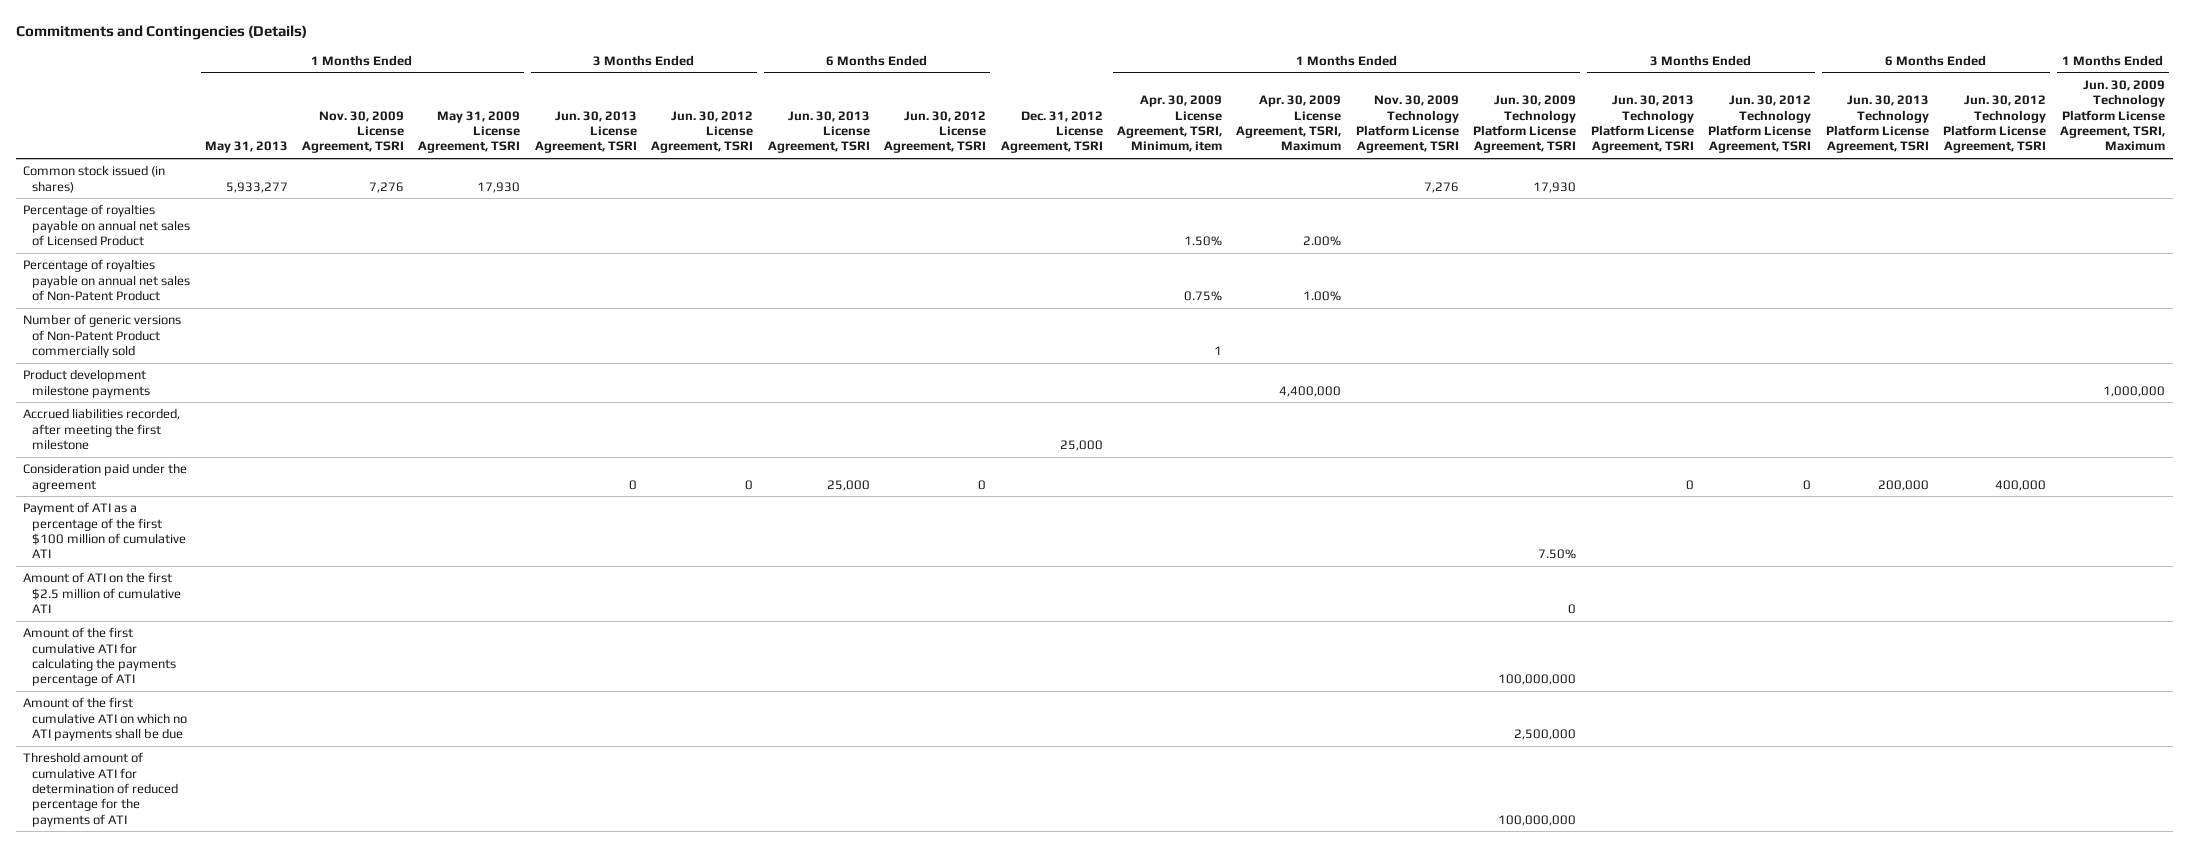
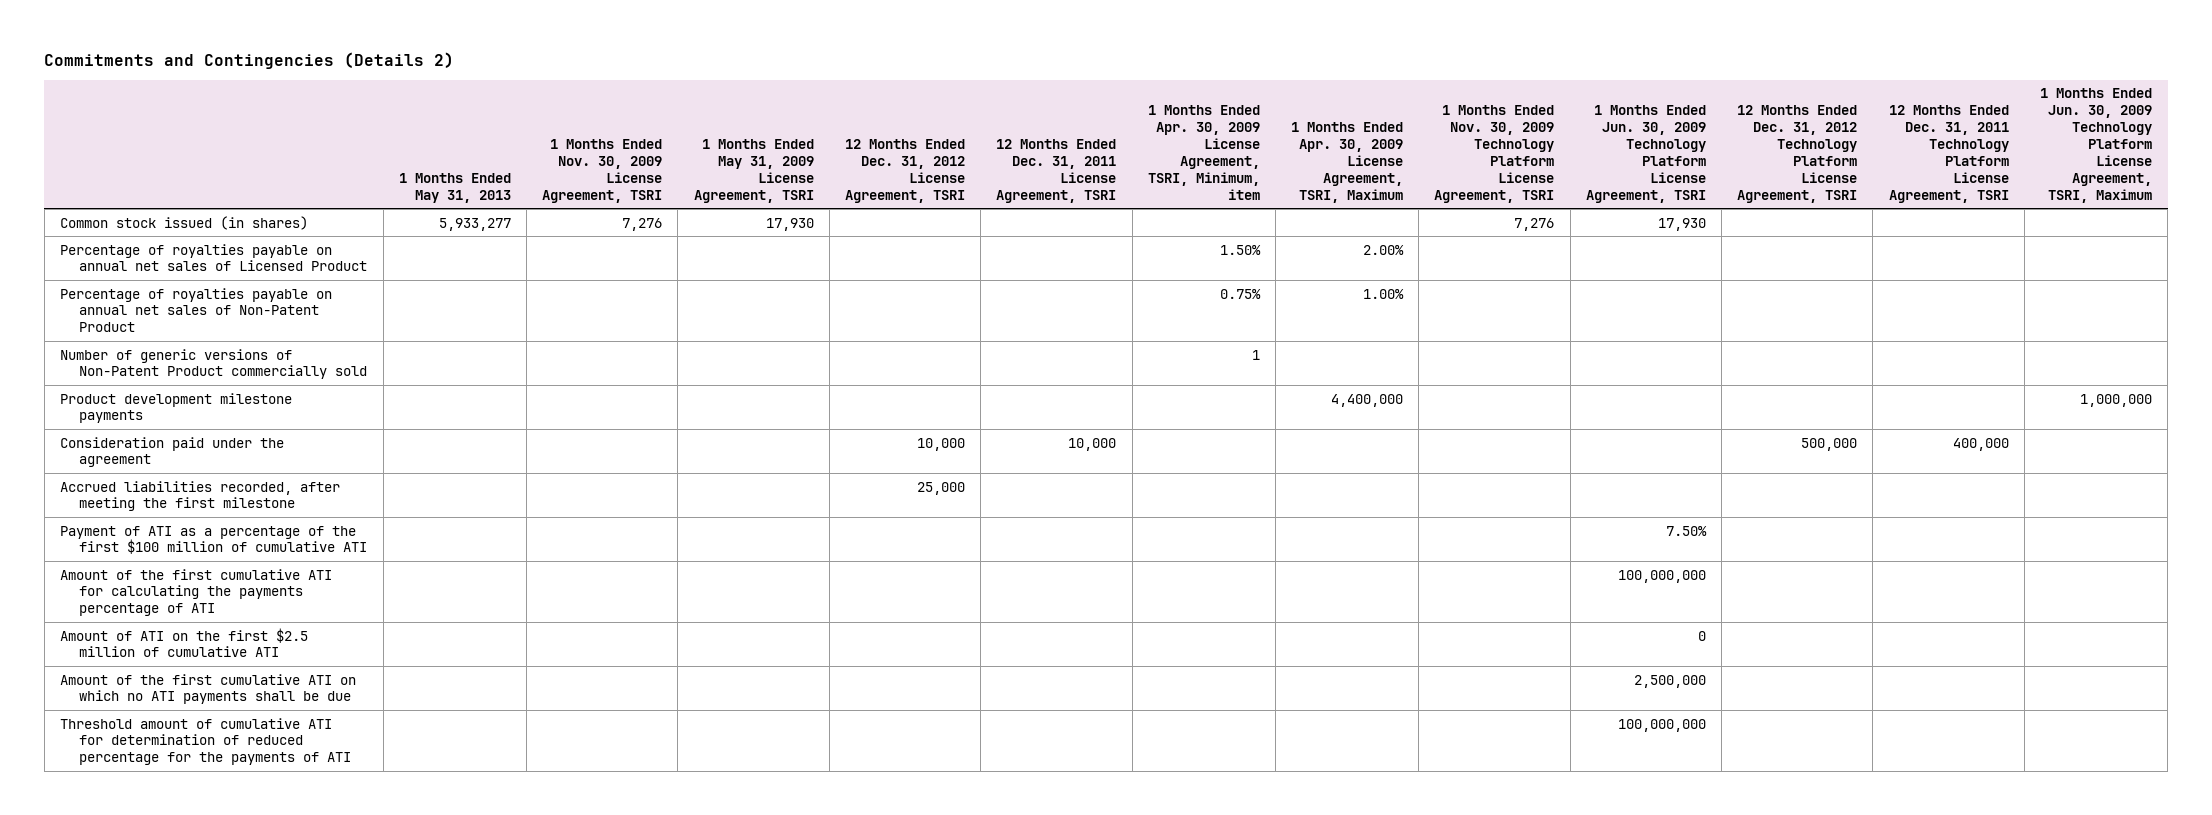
- Commitments and Contingencies (Details)
+ Commitments and Contingencies (Details 2)
- | 1 Months Ended May 31, 2013 | 1 Months Ended Nov. 30, 2009 License Agreement, TSRI | 1 Months Ended May 31, 2009 License Agreement, TSRI | 3 Months Ended Jun. 30, 2013 License Agreement, TSRI | 3 Months Ended Jun. 30, 2012 License Agreement, TSRI | 6 Months Ended Jun. 30, 2013 License Agreement, TSRI | 6 Months Ended Jun. 30, 2012 License Agreement, TSRI | Dec. 31, 2012 License Agreement, TSRI | 1 Months Ended Apr. 30, 2009 License Agreement, TSRI, Minimum, item | 1 Months Ended Apr. 30, 2009 License Agreement, TSRI, Maximum | 1 Months Ended Nov. 30, 2009 Technology Platform License Agreement, TSRI | 1 Months Ended Jun. 30, 2009 Technology Platform License Agreement, TSRI | 3 Months Ended Jun. 30, 2013 Technology Platform License Agreement, TSRI | 3 Months Ended Jun. 30, 2012 Technology Platform License Agreement, TSRI | 6 Months Ended Jun. 30, 2013 Technology Platform License Agreement, TSRI | 6 Months Ended Jun. 30, 2012 Technology Platform License Agreement, TSRI | 1 Months Ended Jun. 30, 2009 Technology Platform License Agreement, TSRI, Maximum
+ | 1 Months Ended May 31, 2013 | 1 Months Ended Nov. 30, 2009 License Agreement, TSRI | 1 Months Ended May 31, 2009 License Agreement, TSRI | 12 Months Ended Dec. 31, 2012 License Agreement, TSRI | 12 Months Ended Dec. 31, 2011 License Agreement, TSRI | 1 Months Ended Apr. 30, 2009 License Agreement, TSRI, Minimum, item | 1 Months Ended Apr. 30, 2009 License Agreement, TSRI, Maximum | 1 Months Ended Nov. 30, 2009 Technology Platform License Agreement, TSRI | 1 Months Ended Jun. 30, 2009 Technology Platform License Agreement, TSRI | 12 Months Ended Dec. 31, 2012 Technology Platform License Agreement, TSRI | 12 Months Ended Dec. 31, 2011 Technology Platform License Agreement, TSRI | 1 Months Ended Jun. 30, 2009 Technology Platform License Agreement, TSRI, Maximum
moved down: Accrued liabilities recorded, after meeting the first milestone | | | | 25,000 | | | | | | | |
moved down: Amount of ATI on the first $2.5 million of cumulative ATI | | | | | | | | | 0 | | |

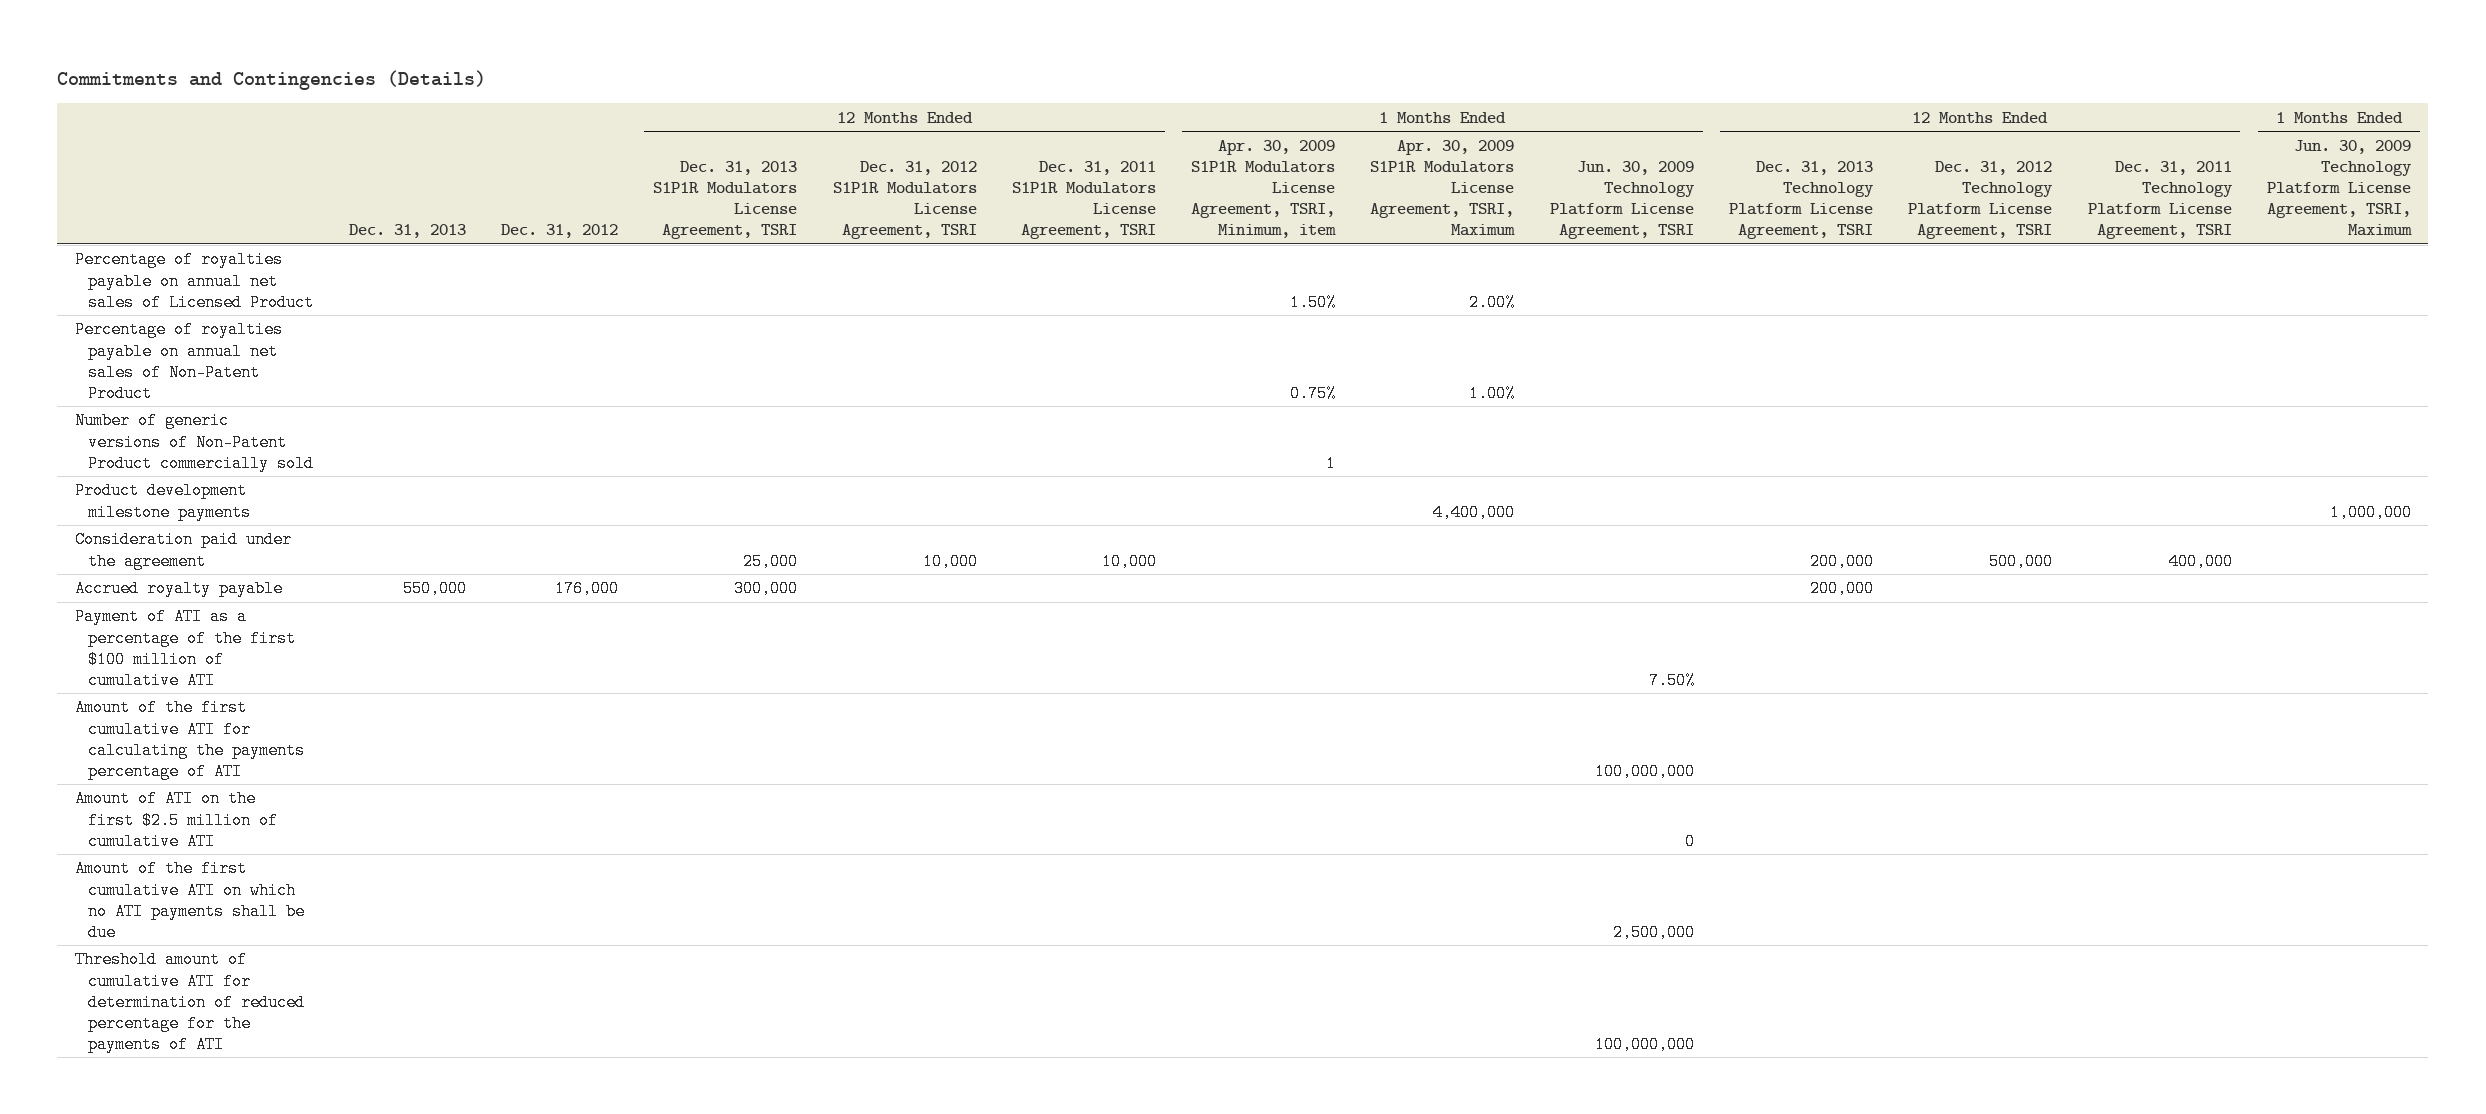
- Commitments and Contingencies (Details 2)
+ Commitments and Contingencies (Details)
- | 1 Months Ended May 31, 2013 | 1 Months Ended Nov. 30, 2009 License Agreement, TSRI | 1 Months Ended May 31, 2009 License Agreement, TSRI | 12 Months Ended Dec. 31, 2012 License Agreement, TSRI | 12 Months Ended Dec. 31, 2011 License Agreement, TSRI | 1 Months Ended Apr. 30, 2009 License Agreement, TSRI, Minimum, item | 1 Months Ended Apr. 30, 2009 License Agreement, TSRI, Maximum | 1 Months Ended Nov. 30, 2009 Technology Platform License Agreement, TSRI | 1 Months Ended Jun. 30, 2009 Technology Platform License Agreement, TSRI | 12 Months Ended Dec. 31, 2012 Technology Platform License Agreement, TSRI | 12 Months Ended Dec. 31, 2011 Technology Platform License Agreement, TSRI | 1 Months Ended Jun. 30, 2009 Technology Platform License Agreement, TSRI, Maximum
+ | Dec. 31, 2013 | Dec. 31, 2012 | 12 Months Ended Dec. 31, 2013 S1P1R Modulators License Agreement, TSRI | 12 Months Ended Dec. 31, 2012 S1P1R Modulators License Agreement, TSRI | 12 Months Ended Dec. 31, 2011 S1P1R Modulators License Agreement, TSRI | 1 Months Ended Apr. 30, 2009 S1P1R Modulators License Agreement, TSRI, Minimum, item | 1 Months Ended Apr. 30, 2009 S1P1R Modulators License Agreement, TSRI, Maximum | 1 Months Ended Jun. 30, 2009 Technology Platform License Agreement, TSRI | 12 Months Ended Dec. 31, 2013 Technology Platform License Agreement, TSRI | 12 Months Ended Dec. 31, 2012 Technology Platform License Agreement, TSRI | 12 Months Ended Dec. 31, 2011 Technology Platform License Agreement, TSRI | 1 Months Ended Jun. 30, 2009 Technology Platform License Agreement, TSRI, Maximum
- Common stock issued (in shares) | 5,933,277 | 7,276 | 17,930 | | | | | 7,276 | 17,930 | | |
- Accrued liabilities recorded, after meeting the first milestone | | | | 25,000 | | | | | | | |
+ Accrued royalty payable | 550,000 | 176,000 | 300,000 | | | | | | 200,000 | | |

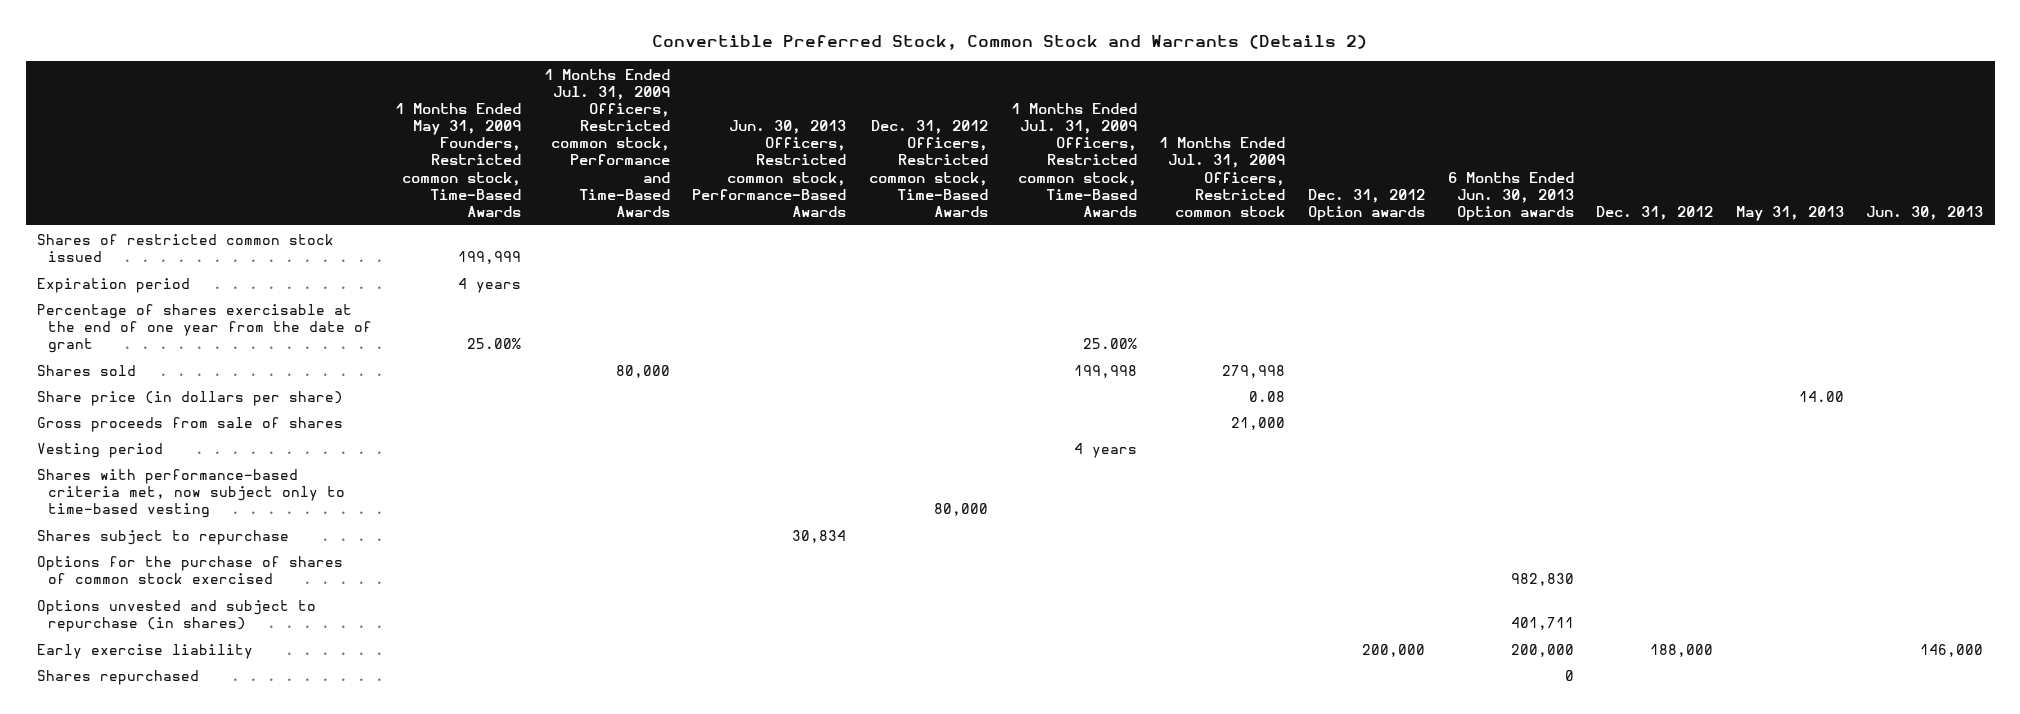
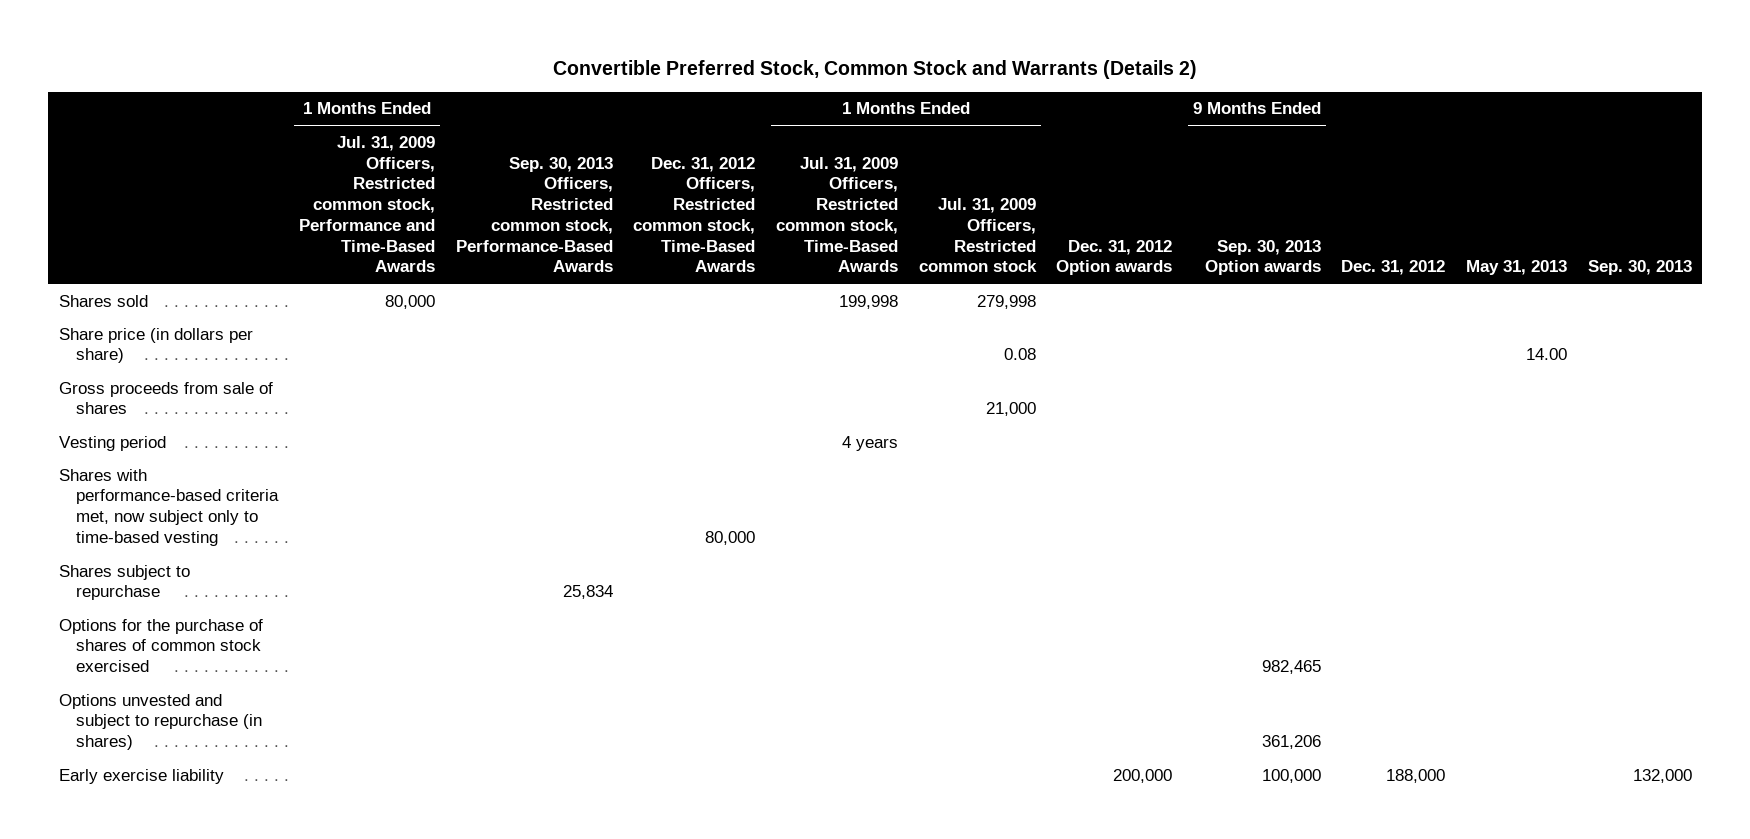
- | 1 Months Ended May 31, 2009 Founders, Restricted common stock, Time-Based Awards | 1 Months Ended Jul. 31, 2009 Officers, Restricted common stock, Performance and Time-Based Awards | Jun. 30, 2013 Officers, Restricted common stock, Performance-Based Awards | Dec. 31, 2012 Officers, Restricted common stock, Time-Based Awards | 1 Months Ended Jul. 31, 2009 Officers, Restricted common stock, Time-Based Awards | 1 Months Ended Jul. 31, 2009 Officers, Restricted common stock | Dec. 31, 2012 Option awards | 6 Months Ended Jun. 30, 2013 Option awards | Dec. 31, 2012 | May 31, 2013 | Jun. 30, 2013
+ | 1 Months Ended Jul. 31, 2009 Officers, Restricted common stock, Performance and Time-Based Awards | Sep. 30, 2013 Officers, Restricted common stock, Performance-Based Awards | Dec. 31, 2012 Officers, Restricted common stock, Time-Based Awards | 1 Months Ended Jul. 31, 2009 Officers, Restricted common stock, Time-Based Awards | 1 Months Ended Jul. 31, 2009 Officers, Restricted common stock | Dec. 31, 2012 Option awards | 9 Months Ended Sep. 30, 2013 Option awards | Dec. 31, 2012 | May 31, 2013 | Sep. 30, 2013
- Shares of restricted common stock issued | 199,999 | | | | | | | | | |
- Expiration period | 4 years | | | | | | | | | |
- Percentage of shares exercisable at the end of one year from the date of grant | 25.00% | | | | 25.00% | | | | | |
- Shares repurchased | | | | | | | | 0 | | |

